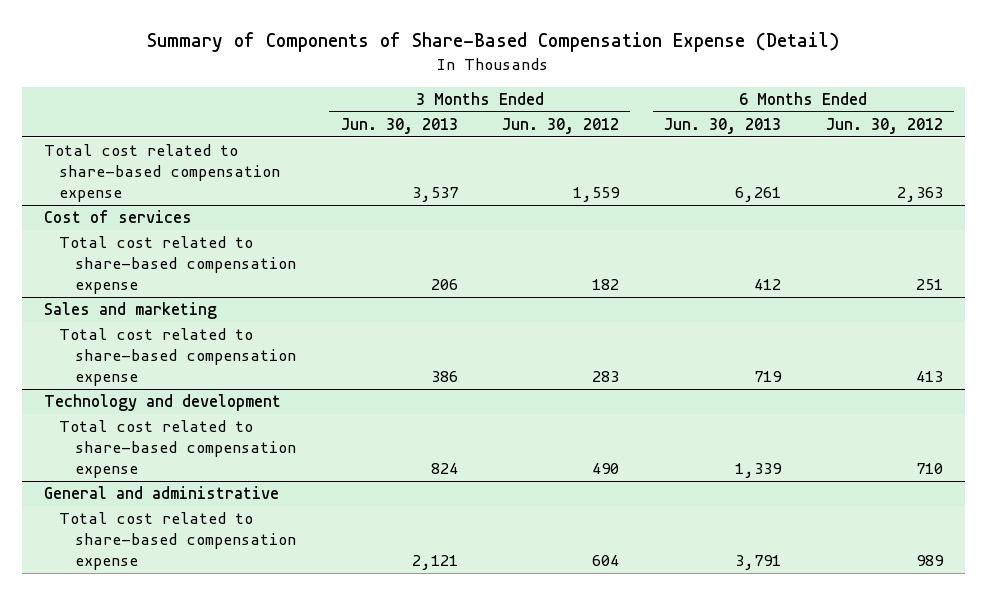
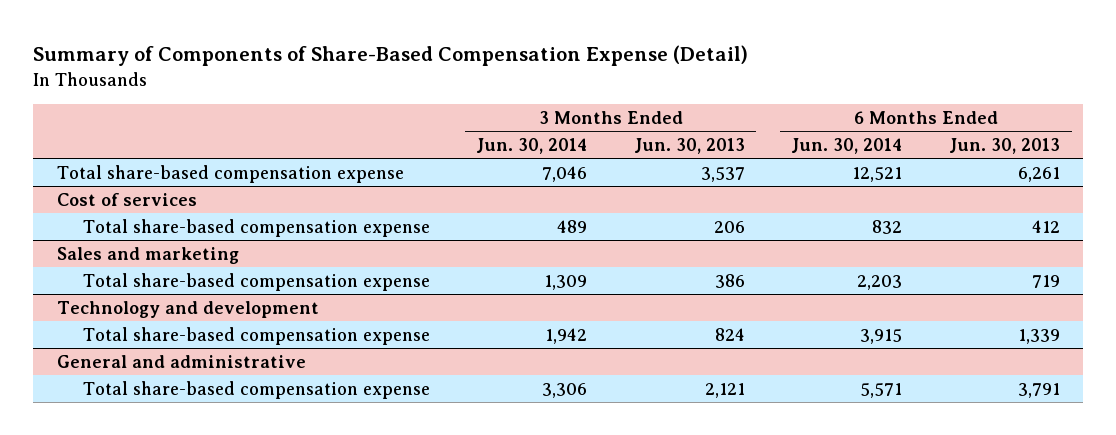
- | 3 Months Ended Jun. 30, 2013 | 3 Months Ended Jun. 30, 2012 | 6 Months Ended Jun. 30, 2013 | 6 Months Ended Jun. 30, 2012
+ | 3 Months Ended Jun. 30, 2014 | 3 Months Ended Jun. 30, 2013 | 6 Months Ended Jun. 30, 2014 | 6 Months Ended Jun. 30, 2013
- Total cost related to share-based compensation expense | 3,537 | 1,559 | 6,261 | 2,363
+ Total share-based compensation expense | 7,046 | 3,537 | 12,521 | 6,261
@ Cost of services
- Total cost related to share-based compensation expense | 206 | 182 | 412 | 251
+ Total share-based compensation expense | 489 | 206 | 832 | 412
@ Sales and marketing
- Total cost related to share-based compensation expense | 386 | 283 | 719 | 413
+ Total share-based compensation expense | 1,309 | 386 | 2,203 | 719
@ Technology and development
- Total cost related to share-based compensation expense | 824 | 490 | 1,339 | 710
+ Total share-based compensation expense | 1,942 | 824 | 3,915 | 1,339
@ General and administrative
- Total cost related to share-based compensation expense | 2,121 | 604 | 3,791 | 989
+ Total share-based compensation expense | 3,306 | 2,121 | 5,571 | 3,791

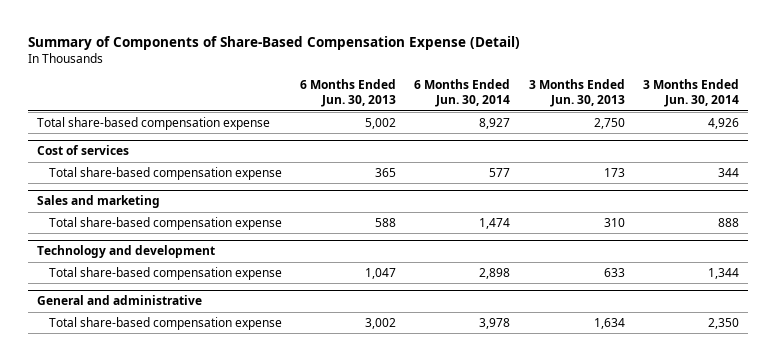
- | 3 Months Ended Jun. 30, 2014 | 3 Months Ended Jun. 30, 2013 | 6 Months Ended Jun. 30, 2014 | 6 Months Ended Jun. 30, 2013
+ | 6 Months Ended Jun. 30, 2013 | 6 Months Ended Jun. 30, 2014 | 3 Months Ended Jun. 30, 2013 | 3 Months Ended Jun. 30, 2014
- Total share-based compensation expense | 7,046 | 3,537 | 12,521 | 6,261
+ Total share-based compensation expense | 5,002 | 8,927 | 2,750 | 4,926
@ Cost of services
- Total share-based compensation expense | 489 | 206 | 832 | 412
+ Total share-based compensation expense | 365 | 577 | 173 | 344
@ Sales and marketing
- Total share-based compensation expense | 1,309 | 386 | 2,203 | 719
+ Total share-based compensation expense | 588 | 1,474 | 310 | 888
@ Technology and development
- Total share-based compensation expense | 1,942 | 824 | 3,915 | 1,339
+ Total share-based compensation expense | 1,047 | 2,898 | 633 | 1,344
@ General and administrative
- Total share-based compensation expense | 3,306 | 2,121 | 5,571 | 3,791
+ Total share-based compensation expense | 3,002 | 3,978 | 1,634 | 2,350

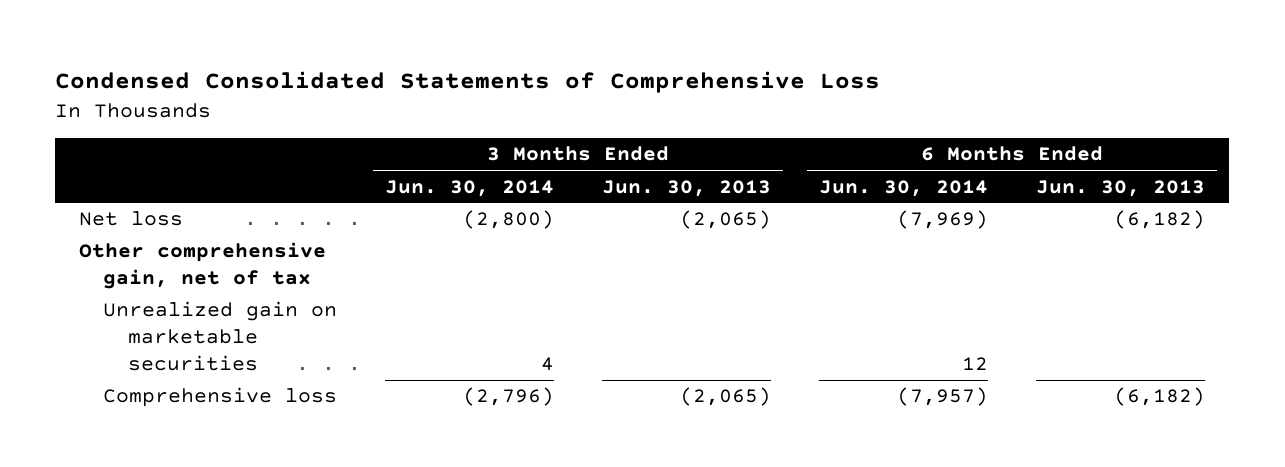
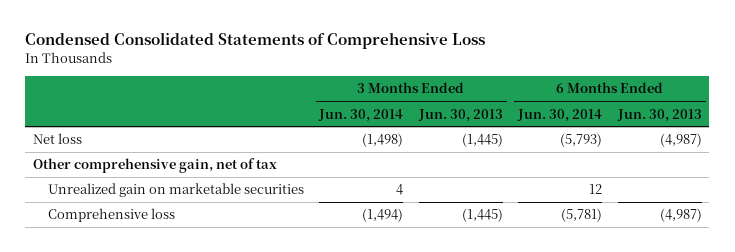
- Net loss | (2,800) | (2,065) | (7,969) | (6,182)
+ Net loss | (1,498) | (1,445) | (5,793) | (4,987)
- Comprehensive loss | (2,796) | (2,065) | (7,957) | (6,182)
+ Comprehensive loss | (1,494) | (1,445) | (5,781) | (4,987)

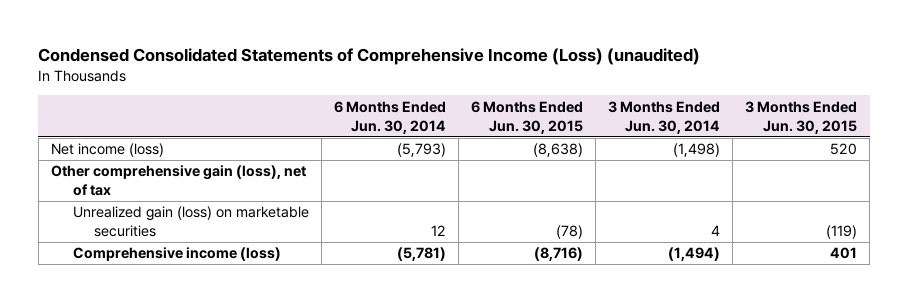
- Condensed Consolidated Statements of Comprehensive Loss
+ Condensed Consolidated Statements of Comprehensive Income (Loss) (unaudited)
- | 3 Months Ended Jun. 30, 2014 | 3 Months Ended Jun. 30, 2013 | 6 Months Ended Jun. 30, 2014 | 6 Months Ended Jun. 30, 2013
+ | 6 Months Ended Jun. 30, 2014 | 6 Months Ended Jun. 30, 2015 | 3 Months Ended Jun. 30, 2014 | 3 Months Ended Jun. 30, 2015
- Net loss | (1,498) | (1,445) | (5,793) | (4,987)
- Other comprehensive gain, net of tax
- Unrealized gain on marketable securities | 4 | | 12 |
- Comprehensive loss | (1,494) | (1,445) | (5,781) | (4,987)
+ Net income (loss) | (5,793) | (8,638) | (1,498) | 520
+ Other comprehensive gain (loss), net of tax
+ Unrealized gain (loss) on marketable securities | 12 | (78) | 4 | (119)
+ Comprehensive income (loss) | (5,781) | (8,716) | (1,494) | 401

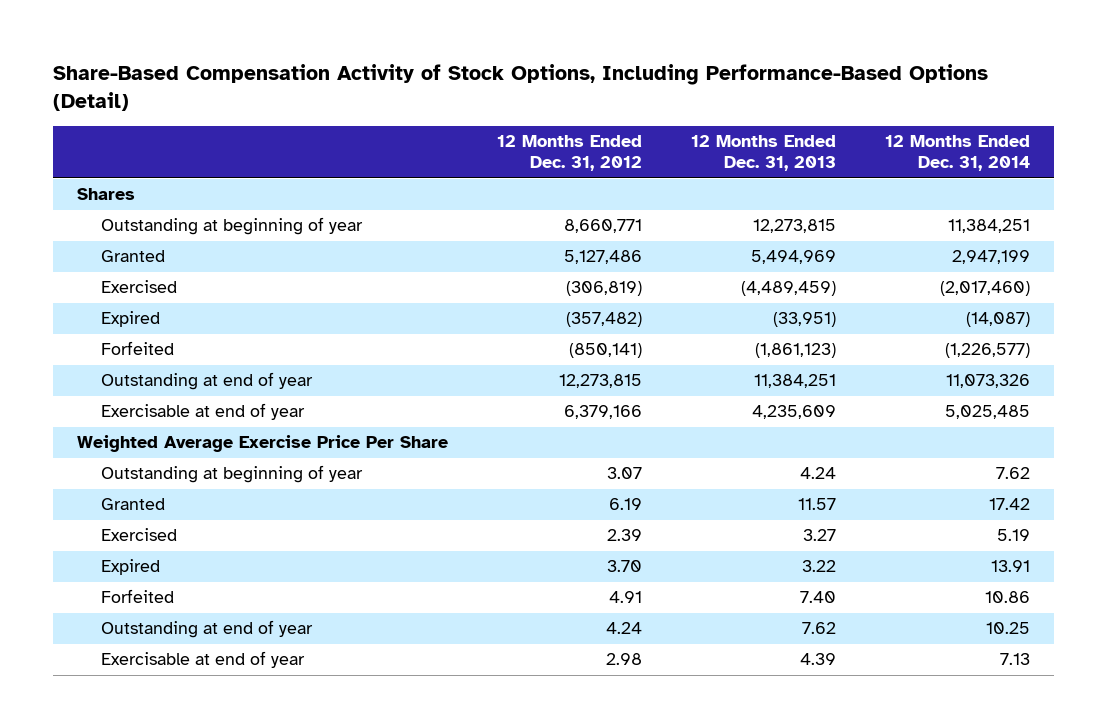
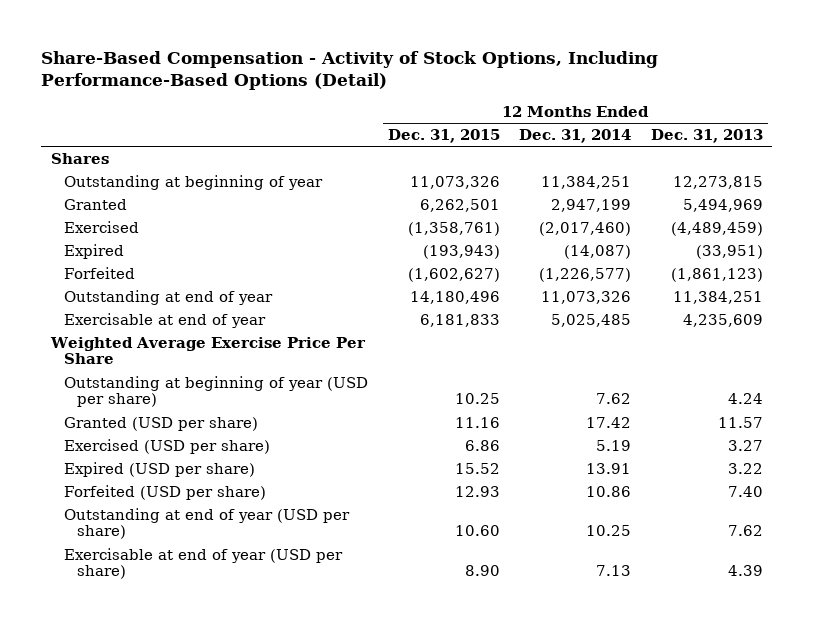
- Share-Based Compensation Activity of Stock Options, Including Performance-Based Options (Detail)
+ Share-Based Compensation - Activity of Stock Options, Including Performance-Based Options (Detail)
- | 12 Months Ended Dec. 31, 2012 | 12 Months Ended Dec. 31, 2013 | 12 Months Ended Dec. 31, 2014
+ | 12 Months Ended Dec. 31, 2015 | 12 Months Ended Dec. 31, 2014 | 12 Months Ended Dec. 31, 2013
- Outstanding at beginning of year | 3.07 | 4.24 | 7.62
- Granted | 6.19 | 11.57 | 17.42
- Exercised | 2.39 | 3.27 | 5.19
- Expired | 3.70 | 3.22 | 13.91
- Forfeited | 4.91 | 7.40 | 10.86
- Outstanding at end of year | 4.24 | 7.62 | 10.25
- Exercisable at end of year | 2.98 | 4.39 | 7.13
+ Outstanding at beginning of year (USD per share) | 10.25 | 7.62 | 4.24
+ Granted (USD per share) | 11.16 | 17.42 | 11.57
+ Exercised (USD per share) | 6.86 | 5.19 | 3.27
+ Expired (USD per share) | 15.52 | 13.91 | 3.22
+ Forfeited (USD per share) | 12.93 | 10.86 | 7.40
+ Outstanding at end of year (USD per share) | 10.60 | 10.25 | 7.62
+ Exercisable at end of year (USD per share) | 8.90 | 7.13 | 4.39

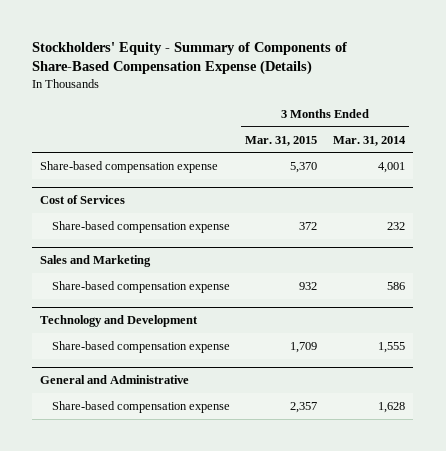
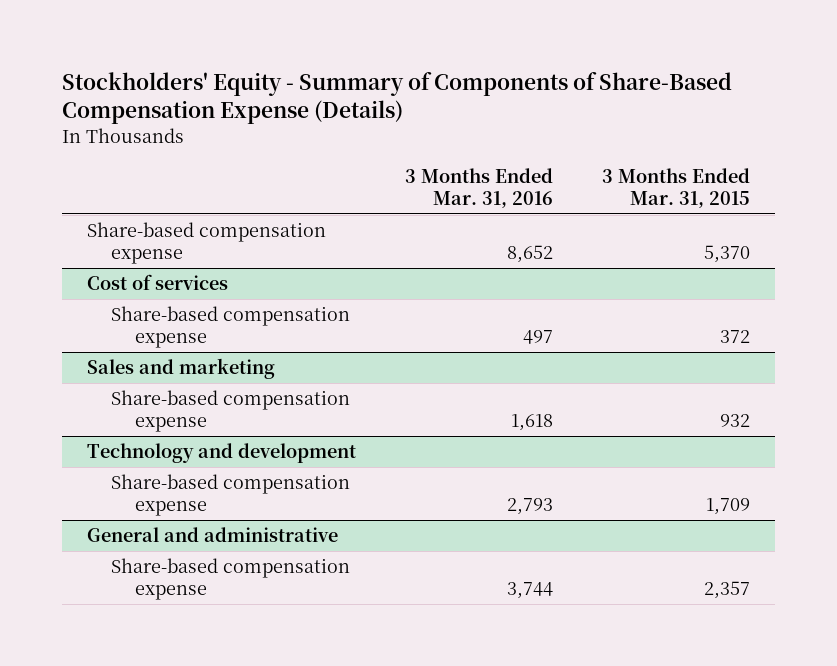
- | 3 Months Ended Mar. 31, 2015 | 3 Months Ended Mar. 31, 2014
+ | 3 Months Ended Mar. 31, 2016 | 3 Months Ended Mar. 31, 2015
- Cost of Services
+ Cost of services
- Sales and Marketing
+ Sales and marketing
- Technology and Development
+ Technology and development
- General and Administrative
+ General and administrative

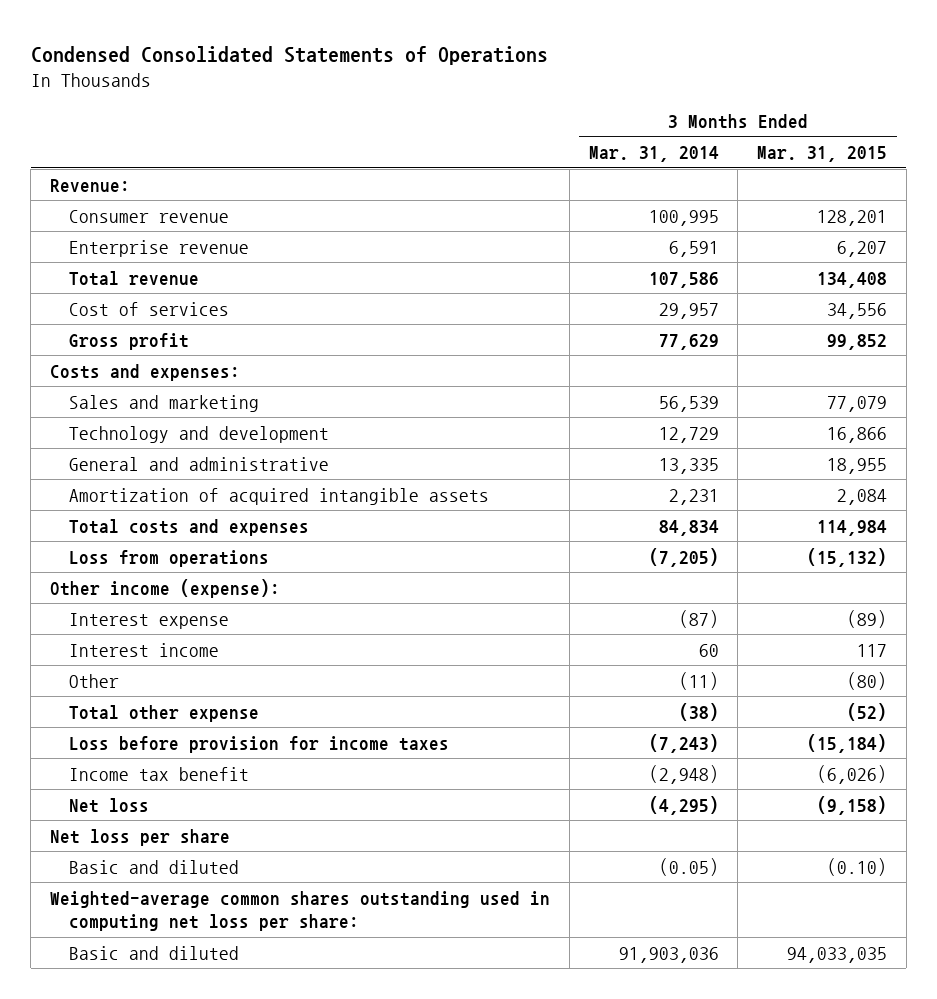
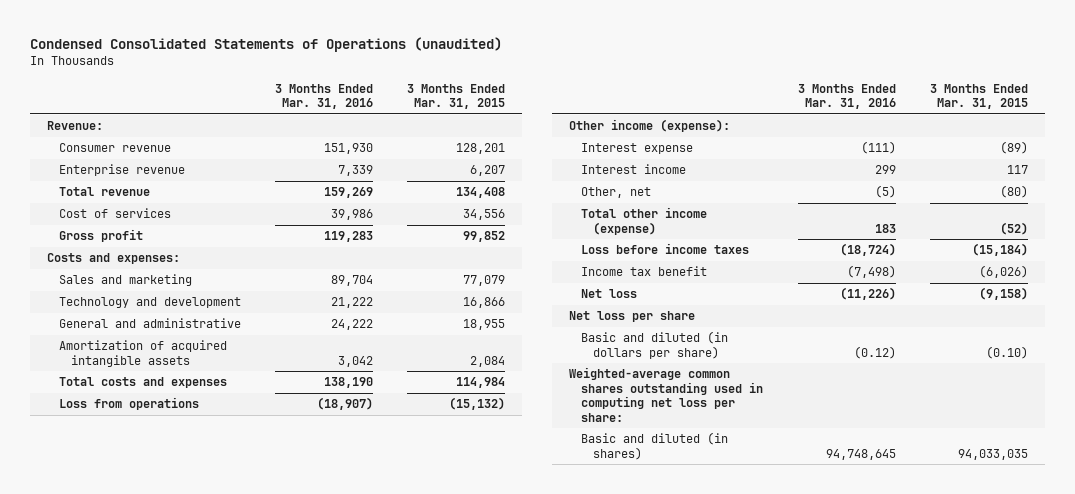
- Condensed Consolidated Statements of Operations
+ Condensed Consolidated Statements of Operations (unaudited)
- | 3 Months Ended Mar. 31, 2014 | 3 Months Ended Mar. 31, 2015
+ | 3 Months Ended Mar. 31, 2016 | 3 Months Ended Mar. 31, 2015
- Other | (11) | (80)
- Total other expense | (38) | (52)
- Loss before provision for income taxes | (7,243) | (15,184)
+ Other, net | (5) | (80)
+ Total other income (expense) | 183 | (52)
+ Loss before income taxes | (18,724) | (15,184)
- Basic and diluted | (0.05) | (0.10)
+ Basic and diluted (in dollars per share) | (0.12) | (0.10)
- Basic and diluted | 91,903,036 | 94,033,035
+ Basic and diluted (in shares) | 94,748,645 | 94,033,035

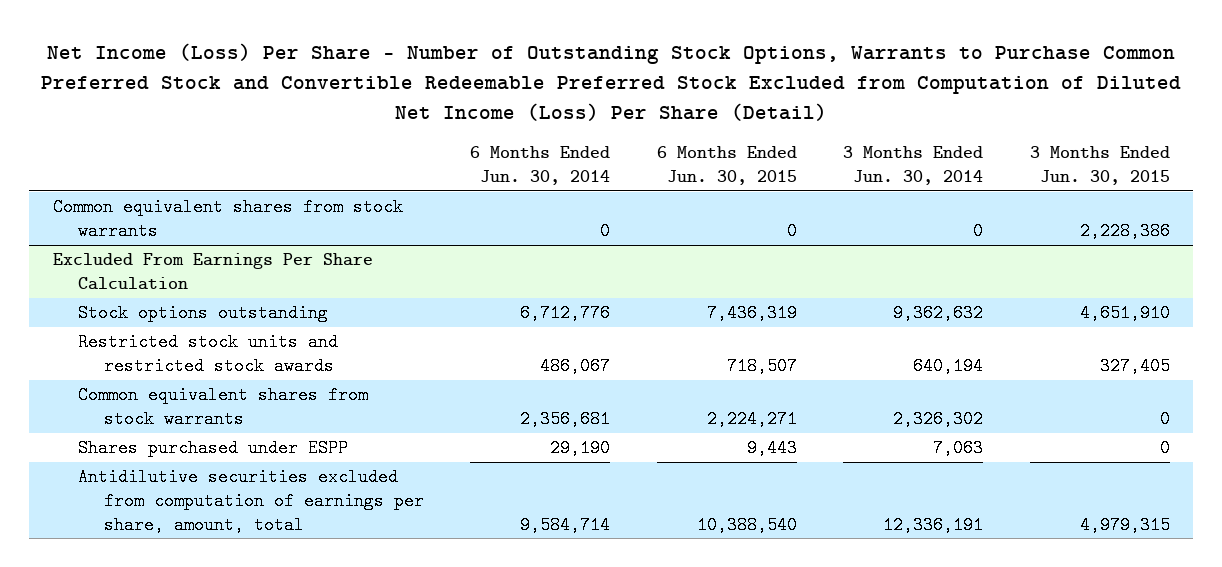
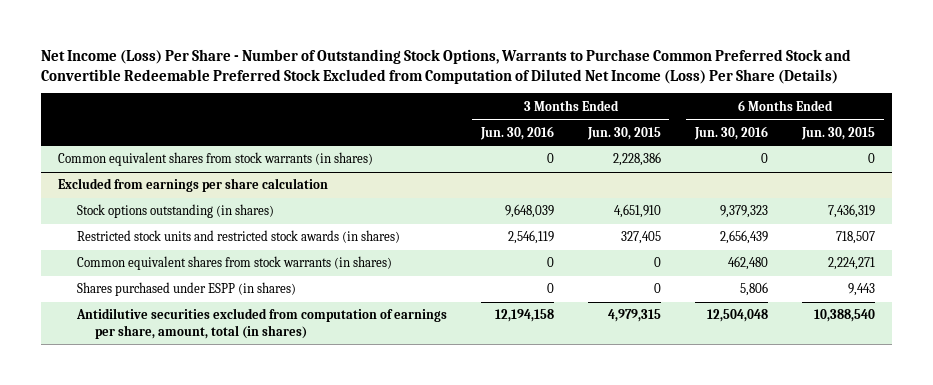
- Net Income (Loss) Per Share - Number of Outstanding Stock Options, Warrants to Purchase Common Preferred Stock and Convertible Redeemable Preferred Stock Excluded from Computation of Diluted Net Income (Loss) Per Share (Detail)
+ Net Income (Loss) Per Share - Number of Outstanding Stock Options, Warrants to Purchase Common Preferred Stock and Convertible Redeemable Preferred Stock Excluded from Computation of Diluted Net Income (Loss) Per Share (Details)
- | 6 Months Ended Jun. 30, 2014 | 6 Months Ended Jun. 30, 2015 | 3 Months Ended Jun. 30, 2014 | 3 Months Ended Jun. 30, 2015
+ | 3 Months Ended Jun. 30, 2016 | 3 Months Ended Jun. 30, 2015 | 6 Months Ended Jun. 30, 2016 | 6 Months Ended Jun. 30, 2015
- Common equivalent shares from stock warrants | 0 | 0 | 0 | 2,228,386
- Excluded From Earnings Per Share Calculation
- Stock options outstanding | 6,712,776 | 7,436,319 | 9,362,632 | 4,651,910
- Restricted stock units and restricted stock awards | 486,067 | 718,507 | 640,194 | 327,405
- Common equivalent shares from stock warrants | 2,356,681 | 2,224,271 | 2,326,302 | 0
- Shares purchased under ESPP | 29,190 | 9,443 | 7,063 | 0
- Antidilutive securities excluded from computation of earnings per share, amount, total | 9,584,714 | 10,388,540 | 12,336,191 | 4,979,315
+ Common equivalent shares from stock warrants (in shares) | 0 | 2,228,386 | 0 | 0
+ Excluded from earnings per share calculation
+ Stock options outstanding (in shares) | 9,648,039 | 4,651,910 | 9,379,323 | 7,436,319
+ Restricted stock units and restricted stock awards (in shares) | 2,546,119 | 327,405 | 2,656,439 | 718,507
+ Common equivalent shares from stock warrants (in shares) | 0 | 0 | 462,480 | 2,224,271
+ Shares purchased under ESPP (in shares) | 0 | 0 | 5,806 | 9,443
+ Antidilutive securities excluded from computation of earnings per share, amount, total (in shares) | 12,194,158 | 4,979,315 | 12,504,048 | 10,388,540

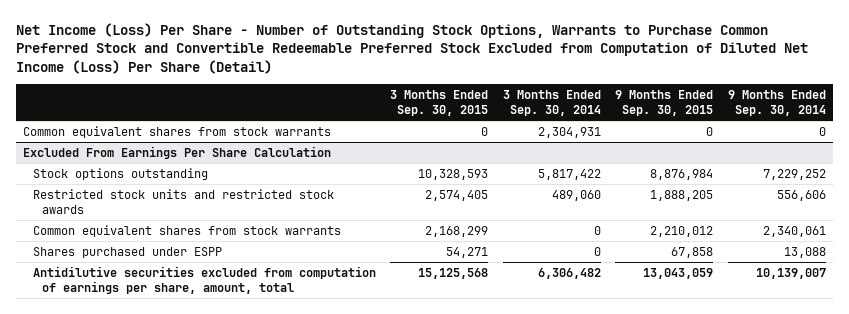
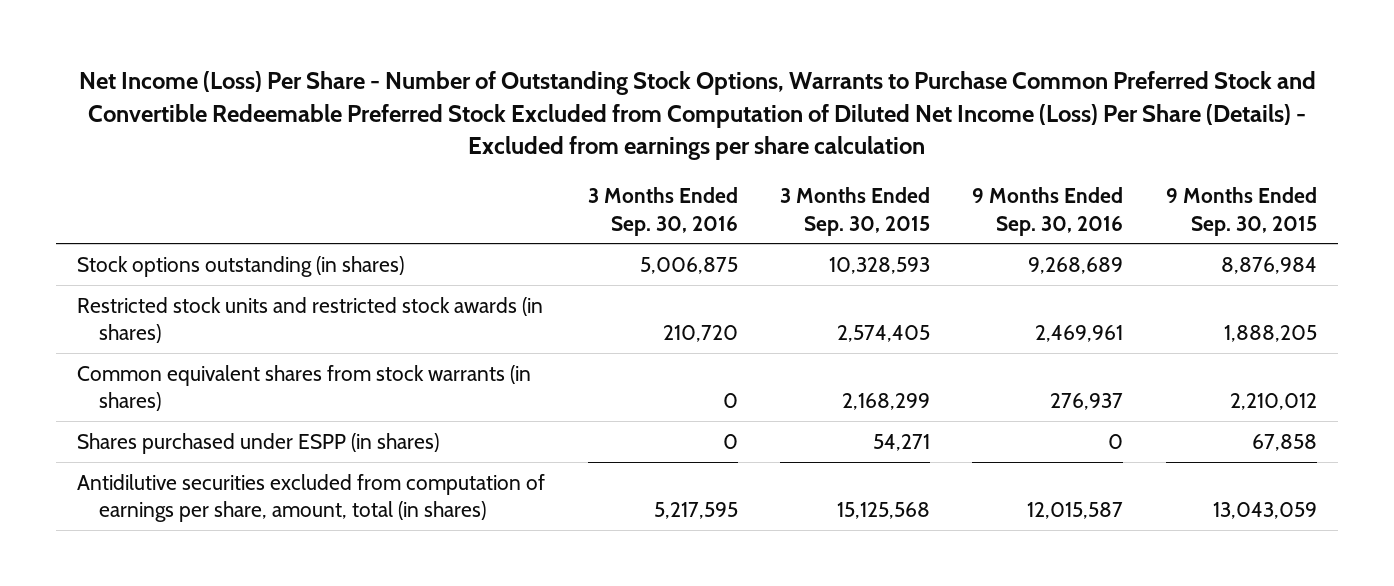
- Net Income (Loss) Per Share - Number of Outstanding Stock Options, Warrants to Purchase Common Preferred Stock and Convertible Redeemable Preferred Stock Excluded from Computation of Diluted Net Income (Loss) Per Share (Detail)
+ Net Income (Loss) Per Share - Number of Outstanding Stock Options, Warrants to Purchase Common Preferred Stock and Convertible Redeemable Preferred Stock Excluded from Computation of Diluted Net Income (Loss) Per Share (Details) - Excluded from earnings per share calculation
- | 3 Months Ended Sep. 30, 2015 | 3 Months Ended Sep. 30, 2014 | 9 Months Ended Sep. 30, 2015 | 9 Months Ended Sep. 30, 2014
+ | 3 Months Ended Sep. 30, 2016 | 3 Months Ended Sep. 30, 2015 | 9 Months Ended Sep. 30, 2016 | 9 Months Ended Sep. 30, 2015
- Common equivalent shares from stock warrants | 0 | 2,304,931 | 0 | 0
- Excluded From Earnings Per Share Calculation
- Stock options outstanding | 10,328,593 | 5,817,422 | 8,876,984 | 7,229,252
- Restricted stock units and restricted stock awards | 2,574,405 | 489,060 | 1,888,205 | 556,606
- Common equivalent shares from stock warrants | 2,168,299 | 0 | 2,210,012 | 2,340,061
- Shares purchased under ESPP | 54,271 | 0 | 67,858 | 13,088
- Antidilutive securities excluded from computation of earnings per share, amount, total | 15,125,568 | 6,306,482 | 13,043,059 | 10,139,007
+ Stock options outstanding (in shares) | 5,006,875 | 10,328,593 | 9,268,689 | 8,876,984
+ Restricted stock units and restricted stock awards (in shares) | 210,720 | 2,574,405 | 2,469,961 | 1,888,205
+ Common equivalent shares from stock warrants (in shares) | 0 | 2,168,299 | 276,937 | 2,210,012
+ Shares purchased under ESPP (in shares) | 0 | 54,271 | 0 | 67,858
+ Antidilutive securities excluded from computation of earnings per share, amount, total (in shares) | 5,217,595 | 15,125,568 | 12,015,587 | 13,043,059

